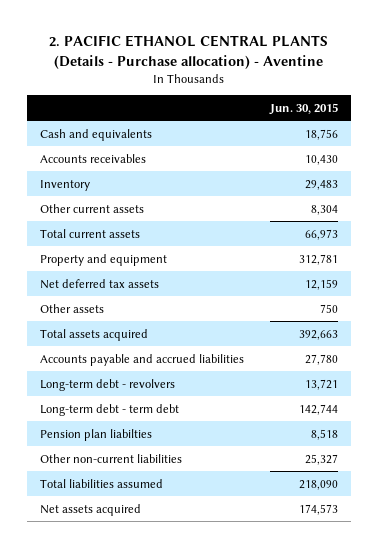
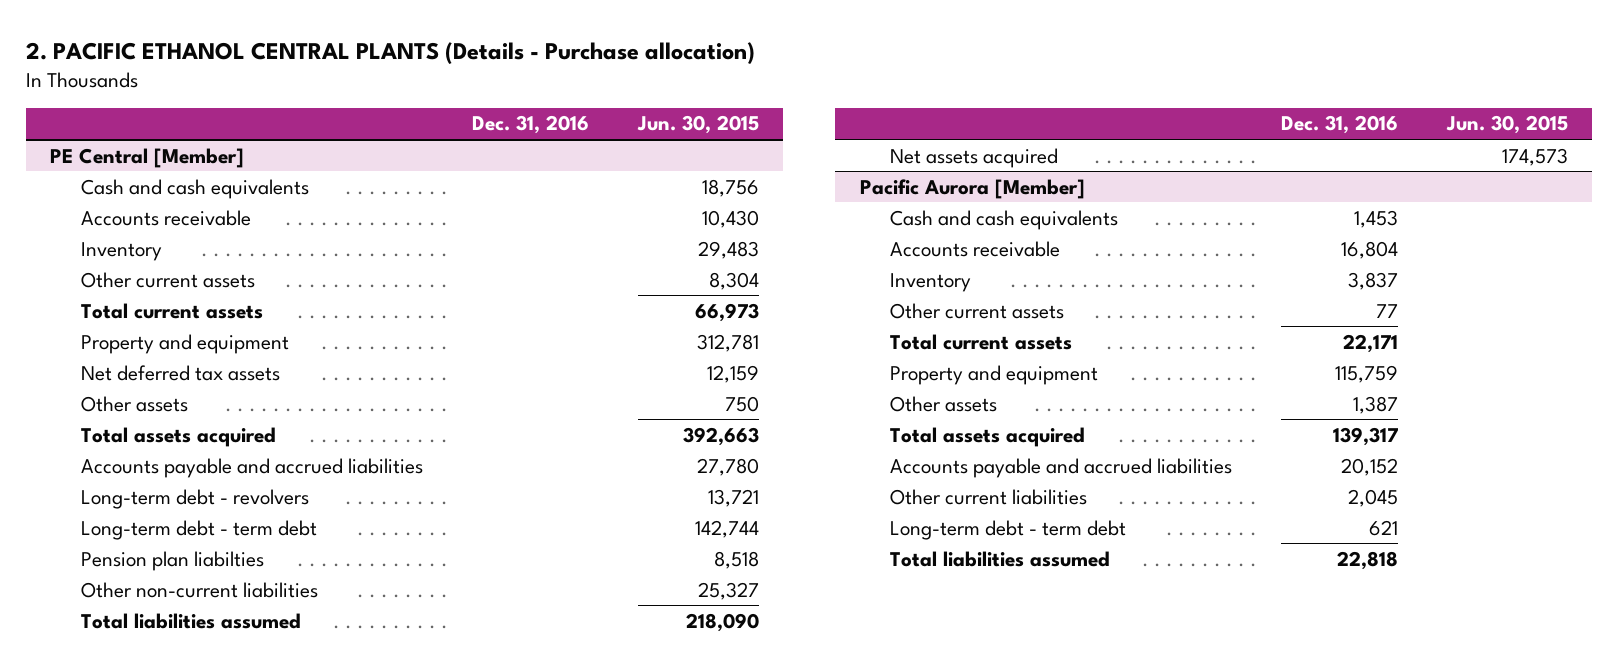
- 2. PACIFIC ETHANOL CENTRAL PLANTS (Details - Purchase allocation) - Aventine
+ 2. PACIFIC ETHANOL CENTRAL PLANTS (Details - Purchase allocation)
- | Jun. 30, 2015
+ | Dec. 31, 2016 | Jun. 30, 2015
- Cash and equivalents | 18,756
- Accounts receivables | 10,430
+ PE Central [Member]
+ Cash and cash equivalents | | 18,756
+ Accounts receivable | | 10,430
+ Pacific Aurora [Member]
+ Cash and cash equivalents | 1,453 |
+ Accounts receivable | 16,804 |
+ Inventory | 3,837 |
+ Other current assets | 77 |
+ Total current assets | 22,171 |
+ Property and equipment | 115,759 |
+ Other assets | 1,387 |
+ Total assets acquired | 139,317 |
+ Accounts payable and accrued liabilities | 20,152 |
+ Other current liabilities | 2,045 |
+ Long-term debt - term debt | 621 |
+ Total liabilities assumed | 22,818 |

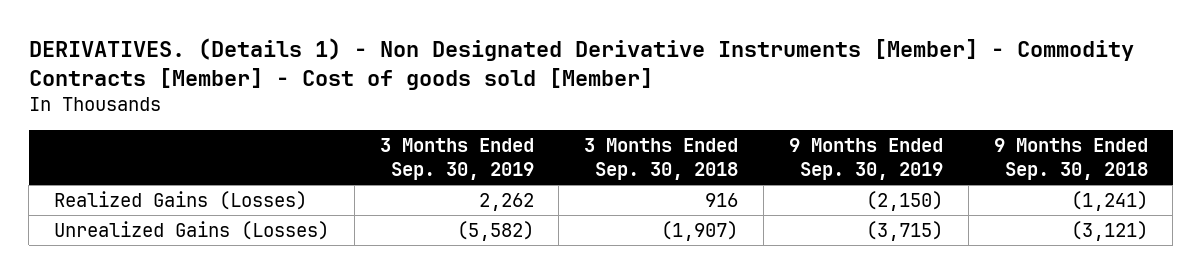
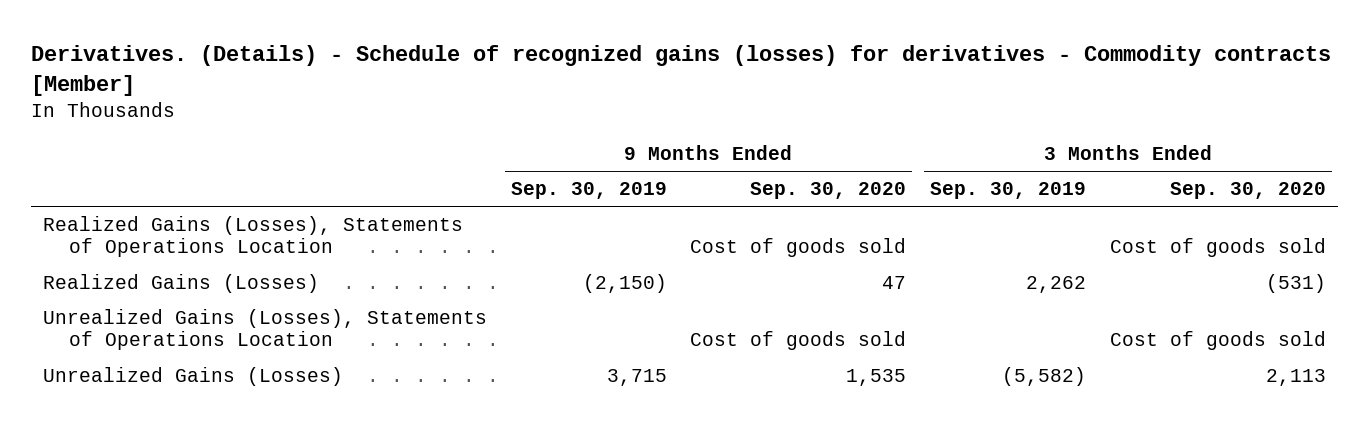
- DERIVATIVES. (Details 1) - Non Designated Derivative Instruments [Member] - Commodity Contracts [Member] - Cost of goods sold [Member]
+ Derivatives. (Details) - Schedule of recognized gains (losses) for derivatives - Commodity contracts [Member]
- | 3 Months Ended Sep. 30, 2019 | 3 Months Ended Sep. 30, 2018 | 9 Months Ended Sep. 30, 2019 | 9 Months Ended Sep. 30, 2018
+ | 9 Months Ended Sep. 30, 2019 | 9 Months Ended Sep. 30, 2020 | 3 Months Ended Sep. 30, 2019 | 3 Months Ended Sep. 30, 2020
+ Realized Gains (Losses), Statements of Operations Location | | Cost of goods sold | | Cost of goods sold
- Unrealized Gains (Losses) | (5,582) | (1,907) | (3,715) | (3,121)
+ Unrealized Gains (Losses), Statements of Operations Location | | Cost of goods sold | | Cost of goods sold
+ Unrealized Gains (Losses) | 3,715 | 1,535 | (5,582) | 2,113

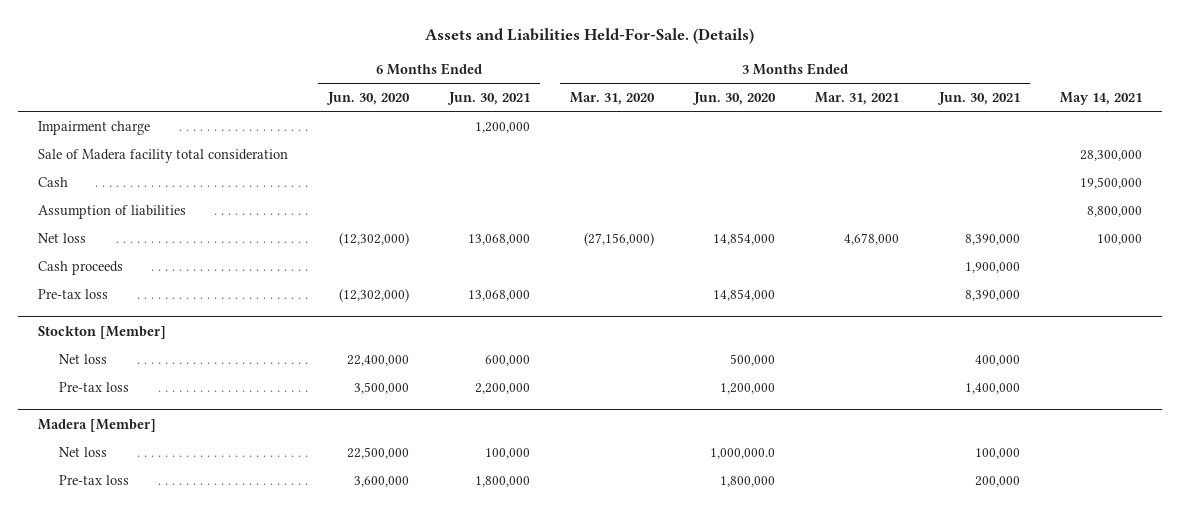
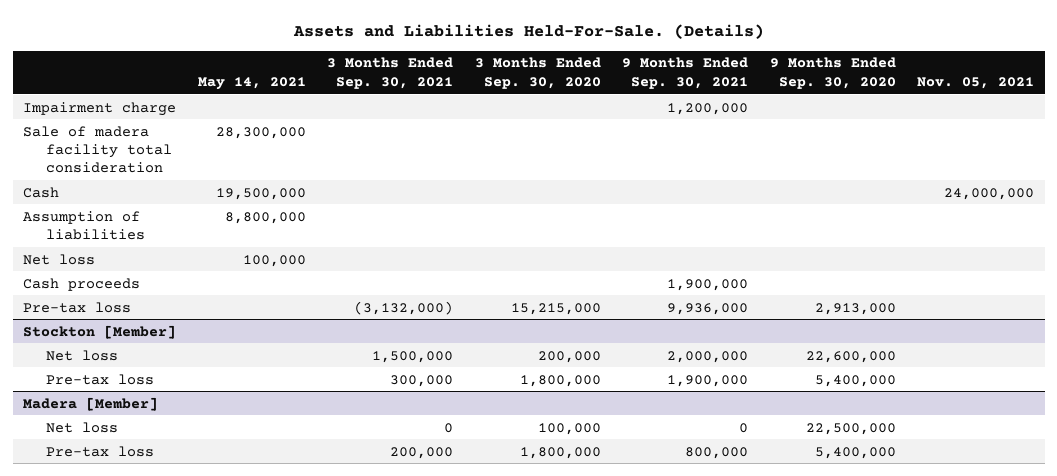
- | 6 Months Ended Jun. 30, 2020 | 6 Months Ended Jun. 30, 2021 | 3 Months Ended Mar. 31, 2020 | 3 Months Ended Jun. 30, 2020 | 3 Months Ended Mar. 31, 2021 | 3 Months Ended Jun. 30, 2021 | May 14, 2021
+ | May 14, 2021 | 3 Months Ended Sep. 30, 2021 | 3 Months Ended Sep. 30, 2020 | 9 Months Ended Sep. 30, 2021 | 9 Months Ended Sep. 30, 2020 | Nov. 05, 2021
- Sale of Madera facility total consideration | | | | | | | 28,300,000
+ Sale of madera facility total consideration | 28,300,000 | | | | |

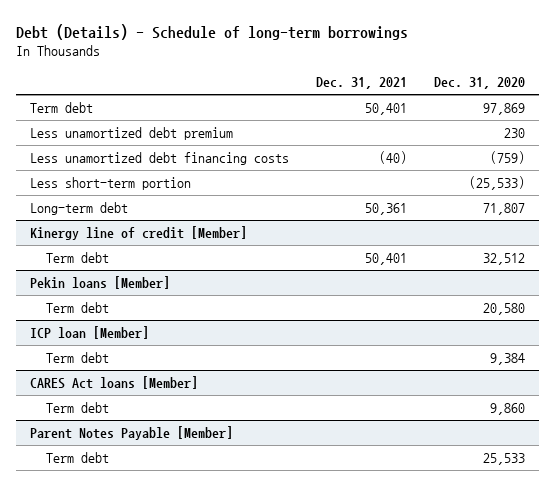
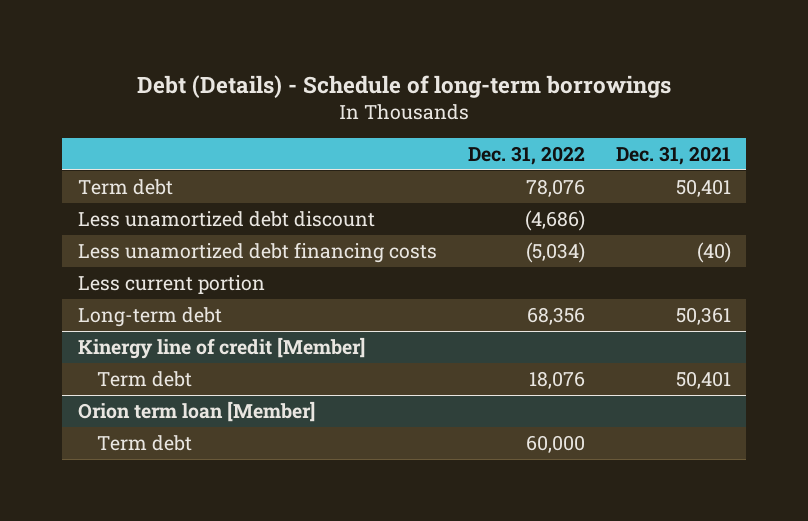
- | Dec. 31, 2021 | Dec. 31, 2020
+ | Dec. 31, 2022 | Dec. 31, 2021
- Less unamortized debt premium | | 230
+ Less unamortized debt discount | (4,686) |
- Less short-term portion | | (25,533)
+ Less current portion
- Pekin loans [Member]
- Term debt | | 20,580
- ICP loan [Member]
- Term debt | | 9,384
- CARES Act loans [Member]
- Term debt | | 9,860
- Parent Notes Payable [Member]
- Term debt | | 25,533
+ Orion term loan [Member]
+ Term debt | 60,000 |

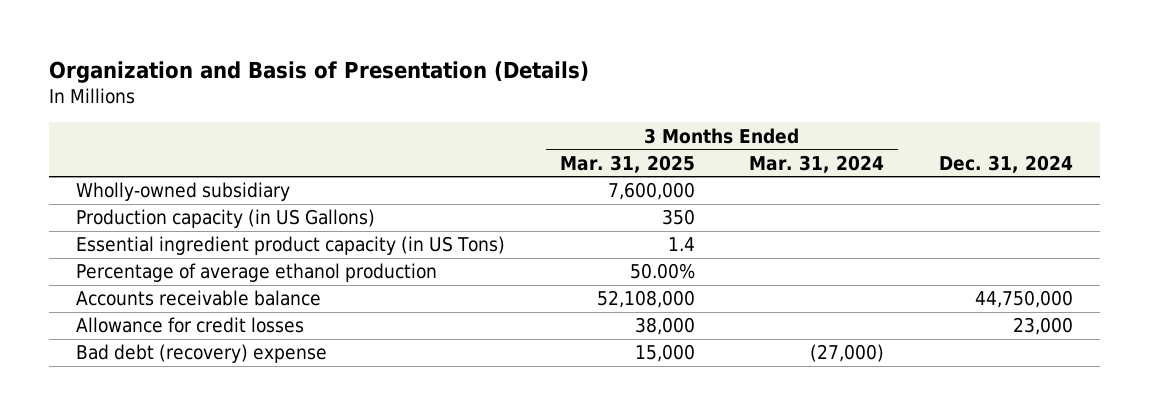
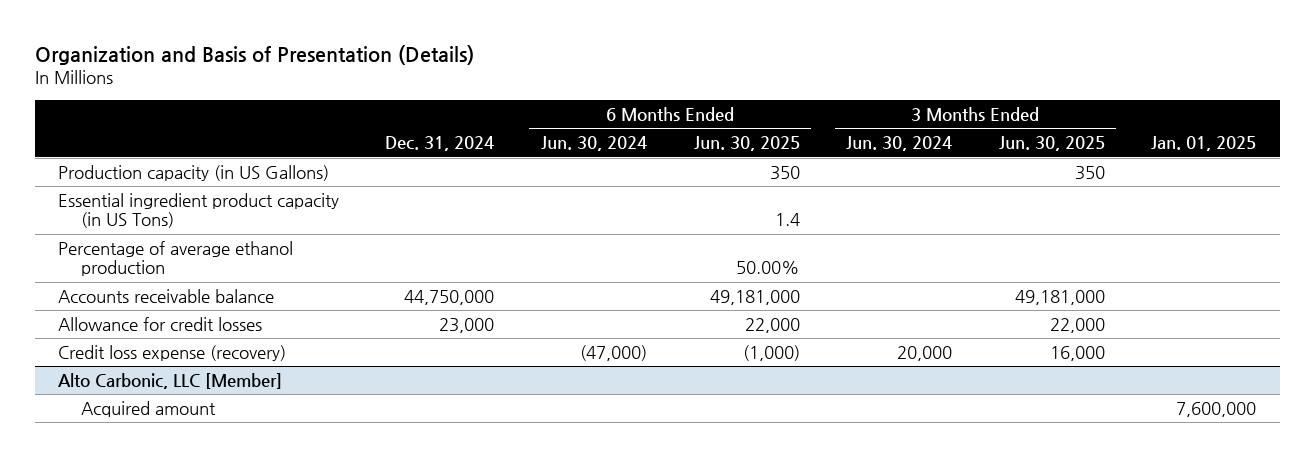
- | 3 Months Ended Mar. 31, 2025 | 3 Months Ended Mar. 31, 2024 | Dec. 31, 2024
+ | Dec. 31, 2024 | 6 Months Ended Jun. 30, 2024 | 6 Months Ended Jun. 30, 2025 | 3 Months Ended Jun. 30, 2024 | 3 Months Ended Jun. 30, 2025 | Jan. 01, 2025
- Wholly-owned subsidiary | 7,600,000 | |
- Bad debt (recovery) expense | 15,000 | (27,000) |
+ Credit loss expense (recovery) | | (47,000) | (1,000) | 20,000 | 16,000 |
+ Alto Carbonic, LLC [Member]
+ Acquired amount | | | | | | 7,600,000

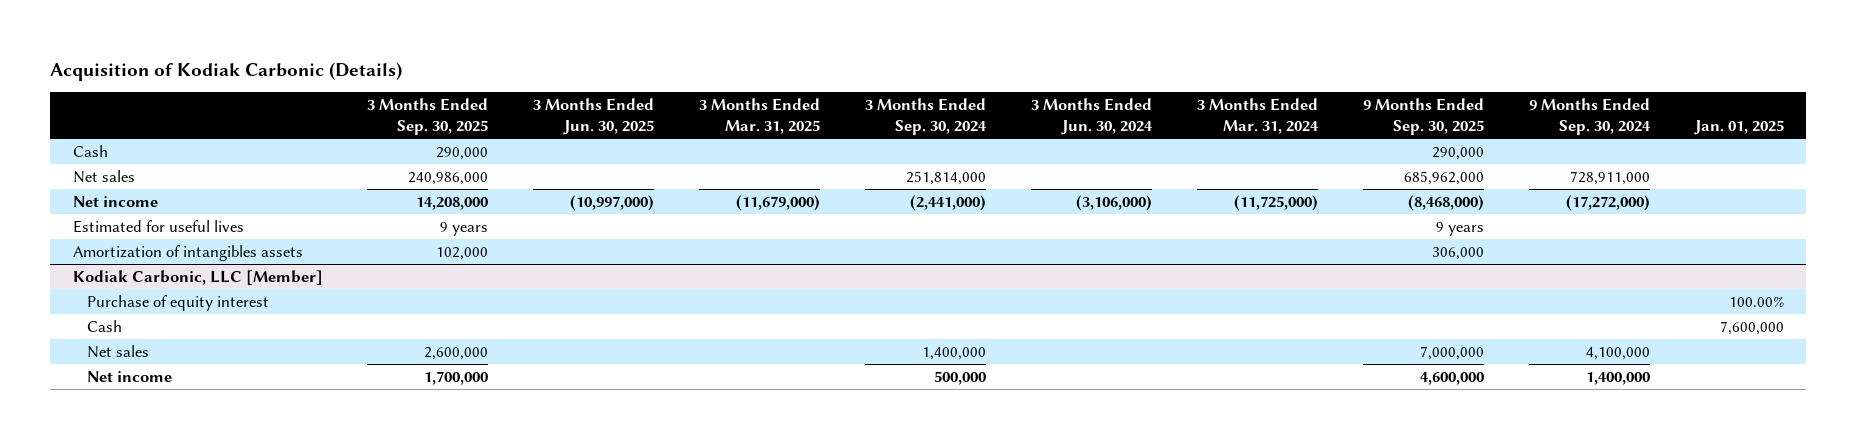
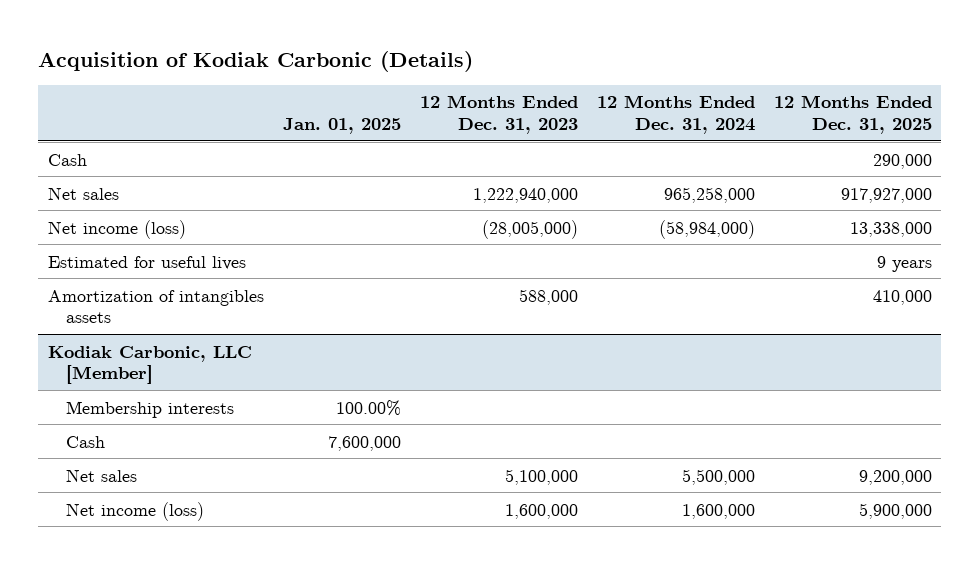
- | 3 Months Ended Sep. 30, 2025 | 3 Months Ended Jun. 30, 2025 | 3 Months Ended Mar. 31, 2025 | 3 Months Ended Sep. 30, 2024 | 3 Months Ended Jun. 30, 2024 | 3 Months Ended Mar. 31, 2024 | 9 Months Ended Sep. 30, 2025 | 9 Months Ended Sep. 30, 2024 | Jan. 01, 2025
+ | Jan. 01, 2025 | 12 Months Ended Dec. 31, 2023 | 12 Months Ended Dec. 31, 2024 | 12 Months Ended Dec. 31, 2025
- Net income | 14,208,000 | (10,997,000) | (11,679,000) | (2,441,000) | (3,106,000) | (11,725,000) | (8,468,000) | (17,272,000) |
+ Net income (loss) | | (28,005,000) | (58,984,000) | 13,338,000
@ Kodiak Carbonic, LLC [Member]
- Purchase of equity interest | | | | | | | | | 100.00%
+ Membership interests | 100.00% | | |
- Net income | 1,700,000 | | | 500,000 | | | 4,600,000 | 1,400,000 |
+ Net income (loss) | | 1,600,000 | 1,600,000 | 5,900,000

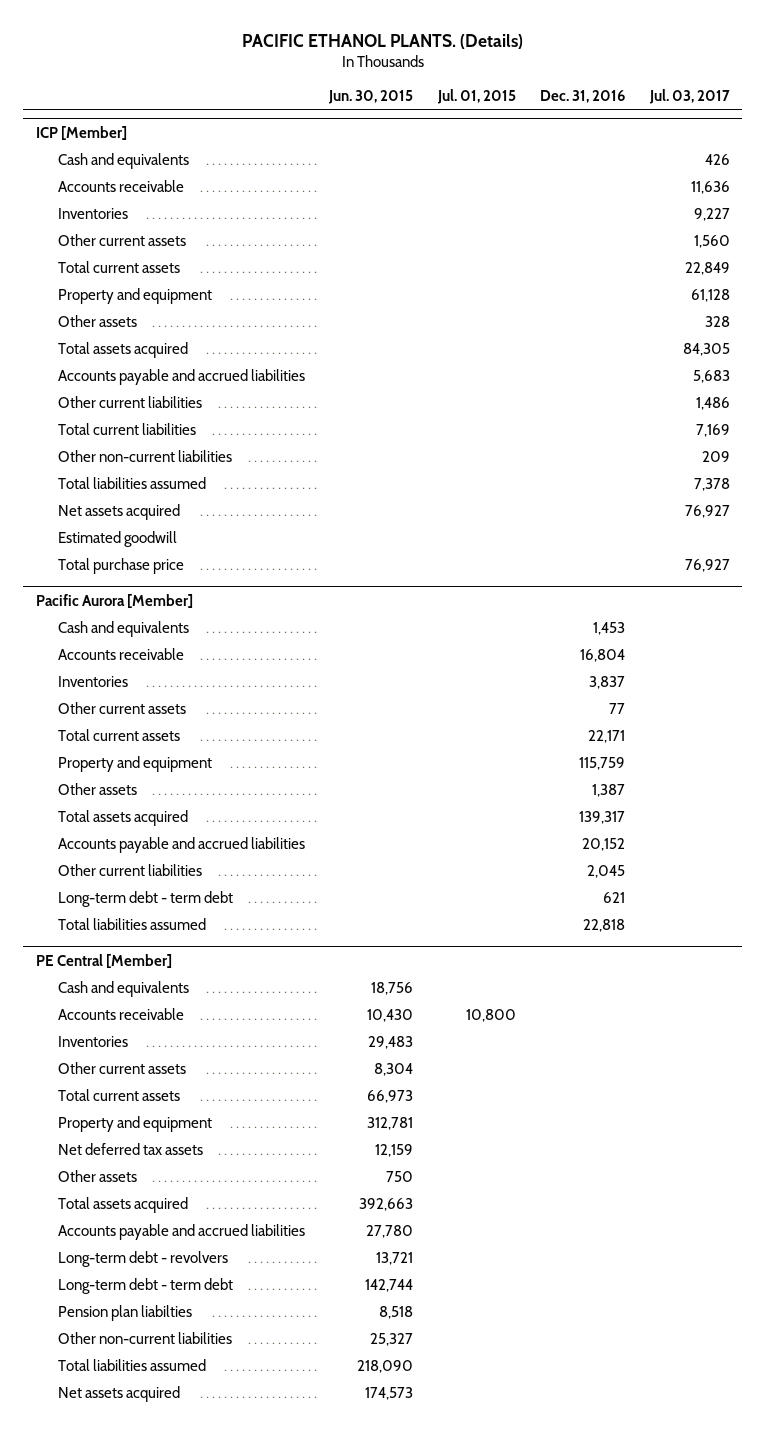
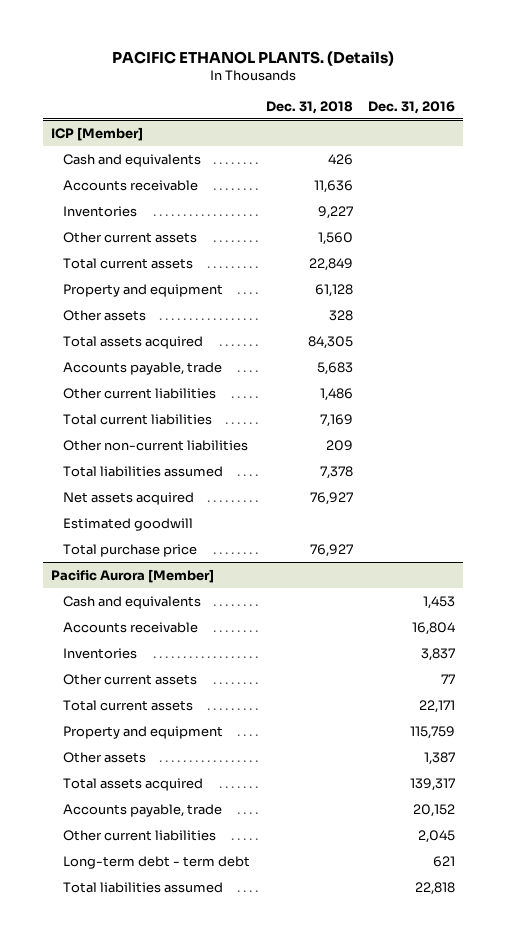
- | Jun. 30, 2015 | Jul. 01, 2015 | Dec. 31, 2016 | Jul. 03, 2017
+ | Dec. 31, 2018 | Dec. 31, 2016
@ ICP [Member]
- Accounts payable and accrued liabilities | | | | 5,683
+ Accounts payable, trade | 5,683 |
@ Pacific Aurora [Member]
- Accounts payable and accrued liabilities | | | 20,152 |
+ Accounts payable, trade | | 20,152
- PE Central [Member]
- Cash and equivalents | 18,756 | | |
- Accounts receivable | 10,430 | 10,800 | |
- Inventories | 29,483 | | |
- Other current assets | 8,304 | | |
- Total current assets | 66,973 | | |
- Property and equipment | 312,781 | | |
- Net deferred tax assets | 12,159 | | |
- Other assets | 750 | | |
- Total assets acquired | 392,663 | | |
- Accounts payable and accrued liabilities | 27,780 | | |
- Long-term debt - revolvers | 13,721 | | |
- Long-term debt - term debt | 142,744 | | |
- Pension plan liabilties | 8,518 | | |
- Other non-current liabilities | 25,327 | | |
- Total liabilities assumed | 218,090 | | |
- Net assets acquired | 174,573 | | |

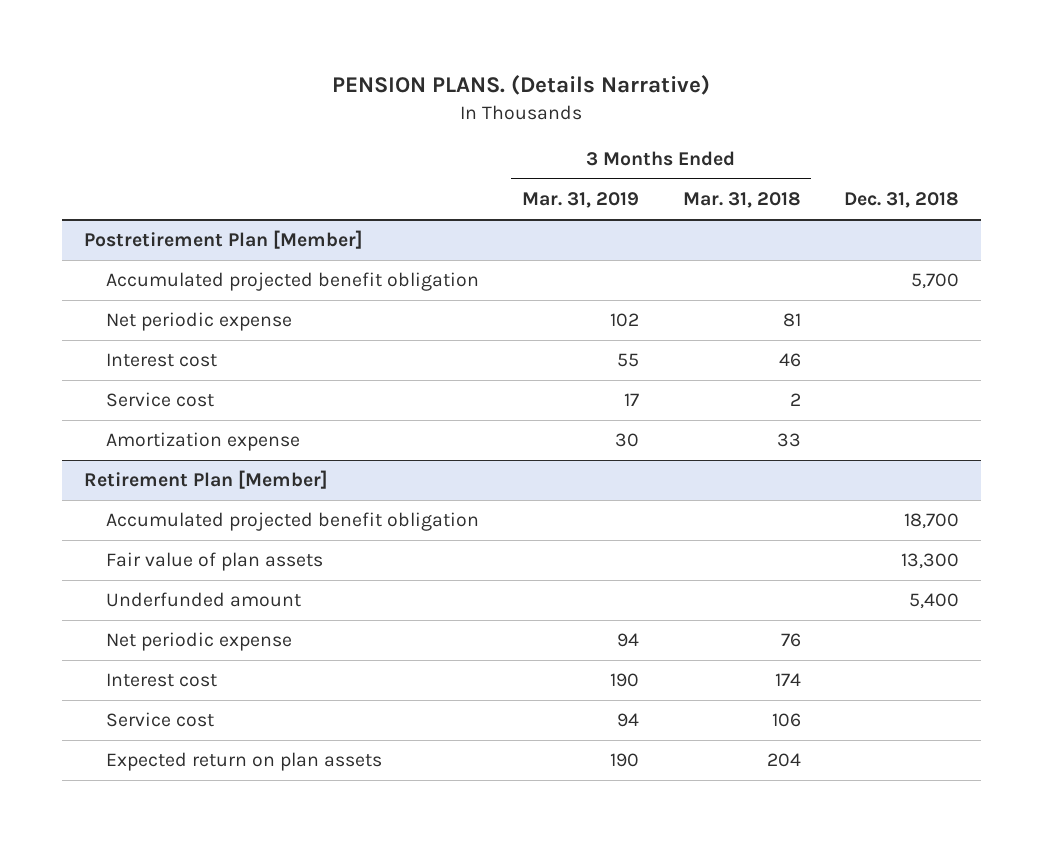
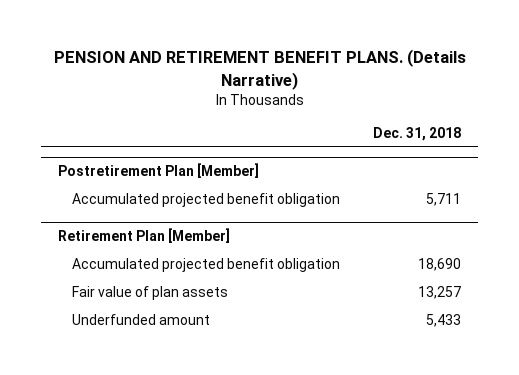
- PENSION PLANS. (Details Narrative)
+ PENSION AND RETIREMENT BENEFIT PLANS. (Details Narrative)
- | 3 Months Ended Mar. 31, 2019 | 3 Months Ended Mar. 31, 2018 | Dec. 31, 2018
+ | Dec. 31, 2018
@ Postretirement Plan [Member]
- Accumulated projected benefit obligation | | | 5,700
- Net periodic expense | 102 | 81 |
- Interest cost | 55 | 46 |
- Service cost | 17 | 2 |
- Amortization expense | 30 | 33 |
+ Accumulated projected benefit obligation | 5,711
@ Retirement Plan [Member]
- Accumulated projected benefit obligation | | | 18,700
- Fair value of plan assets | | | 13,300
- Underfunded amount | | | 5,400
- Net periodic expense | 94 | 76 |
- Interest cost | 190 | 174 |
- Service cost | 94 | 106 |
- Expected return on plan assets | 190 | 204 |
+ Accumulated projected benefit obligation | 18,690
+ Fair value of plan assets | 13,257
+ Underfunded amount | 5,433

